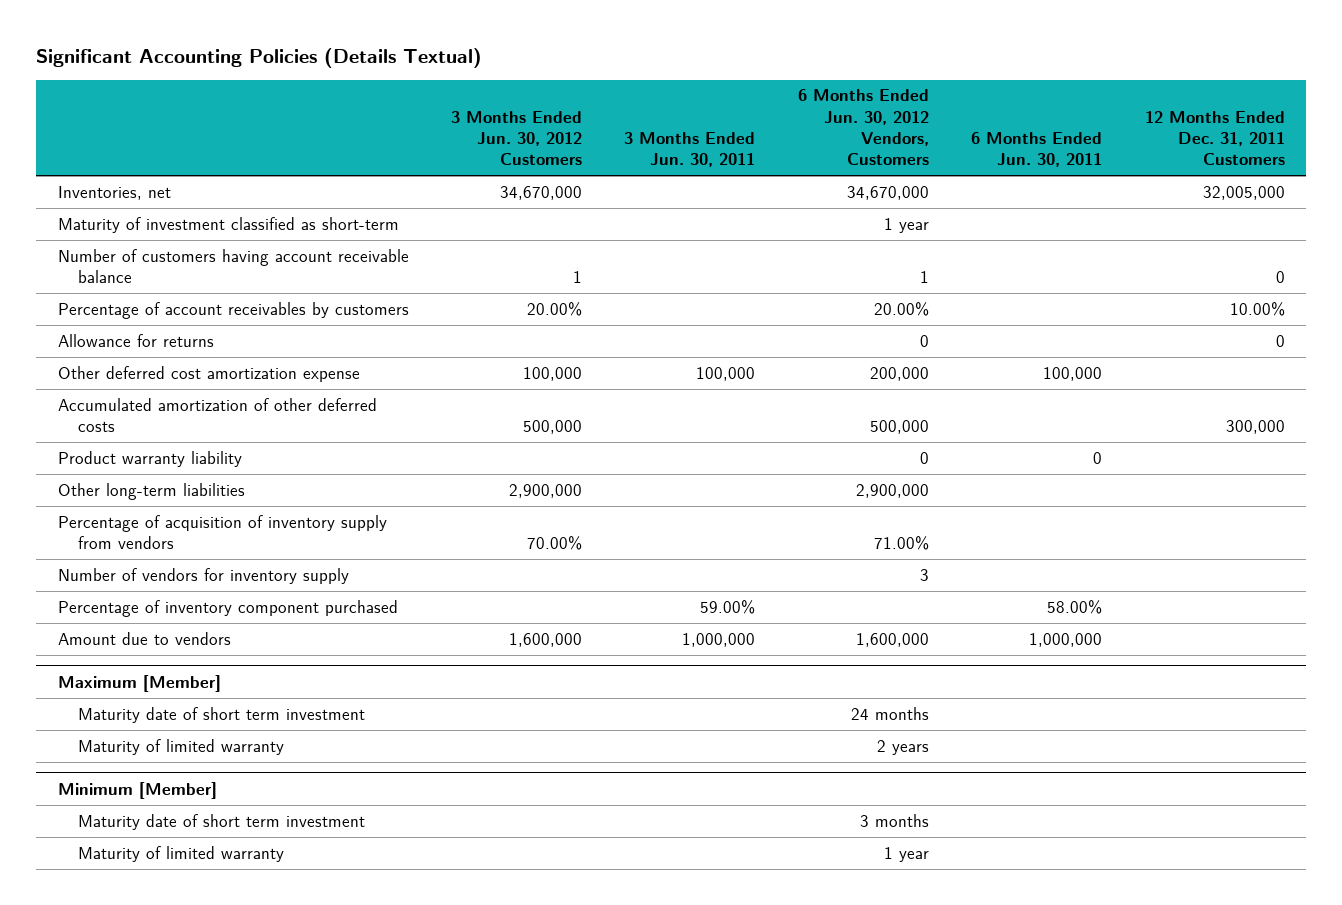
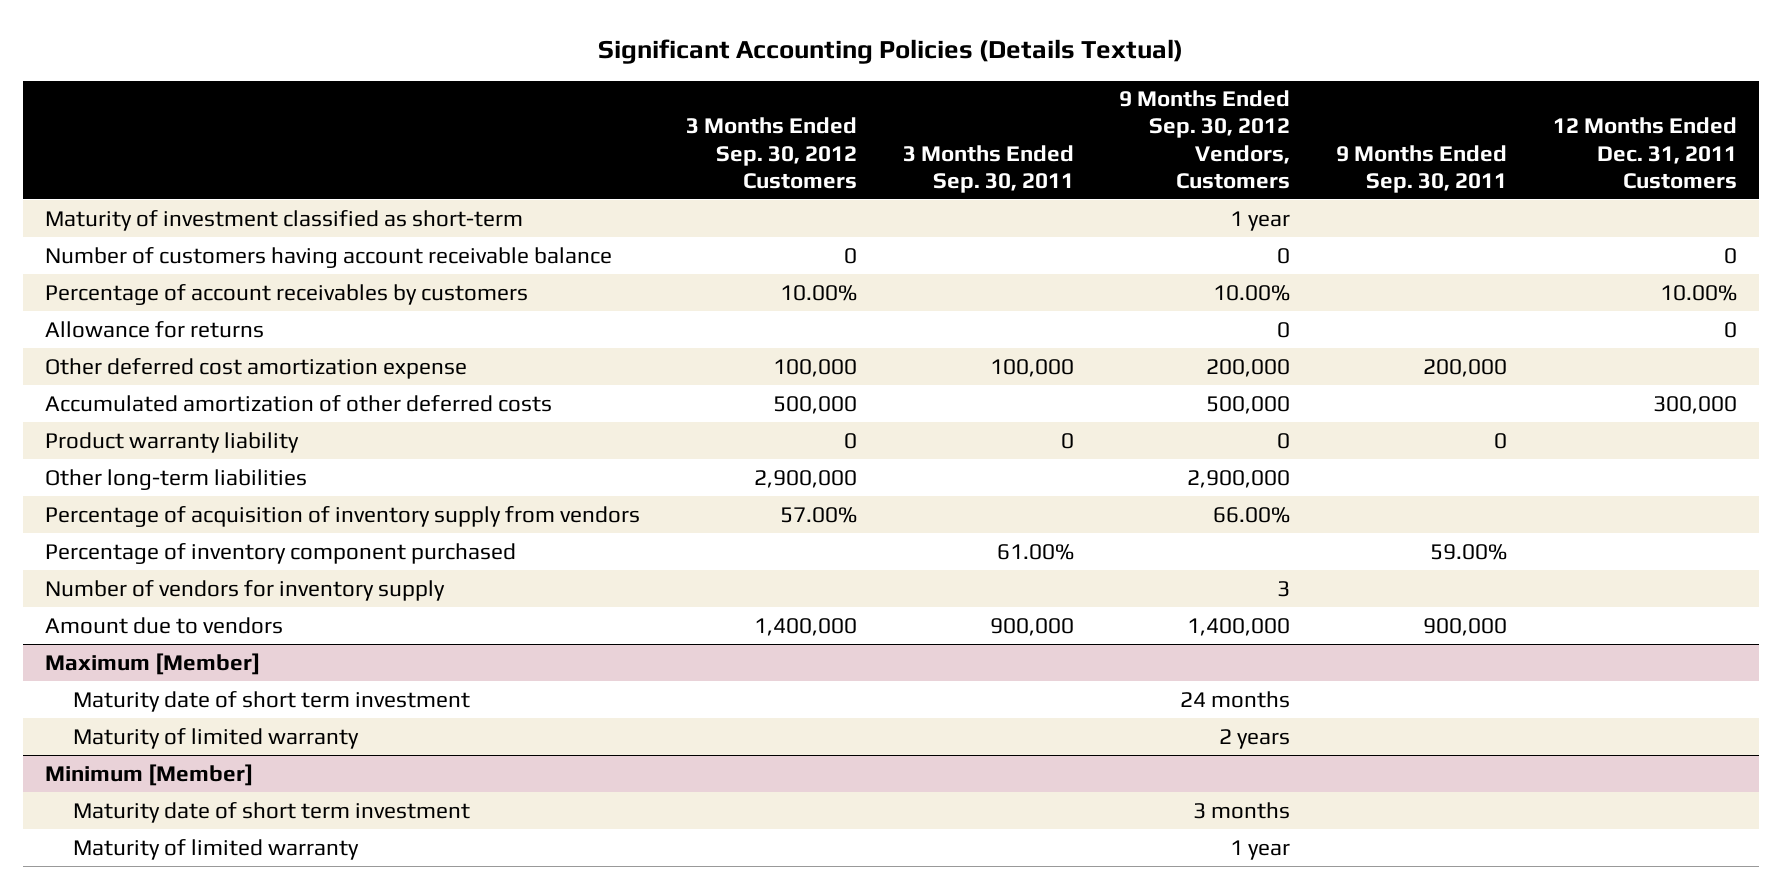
- | 3 Months Ended Jun. 30, 2012 Customers | 3 Months Ended Jun. 30, 2011 | 6 Months Ended Jun. 30, 2012 Vendors, Customers | 6 Months Ended Jun. 30, 2011 | 12 Months Ended Dec. 31, 2011 Customers
+ | 3 Months Ended Sep. 30, 2012 Customers | 3 Months Ended Sep. 30, 2011 | 9 Months Ended Sep. 30, 2012 Vendors, Customers | 9 Months Ended Sep. 30, 2011 | 12 Months Ended Dec. 31, 2011 Customers
- Inventories, net | 34,670,000 | | 34,670,000 | | 32,005,000
moved down: Number of vendors for inventory supply | | | 3 | |

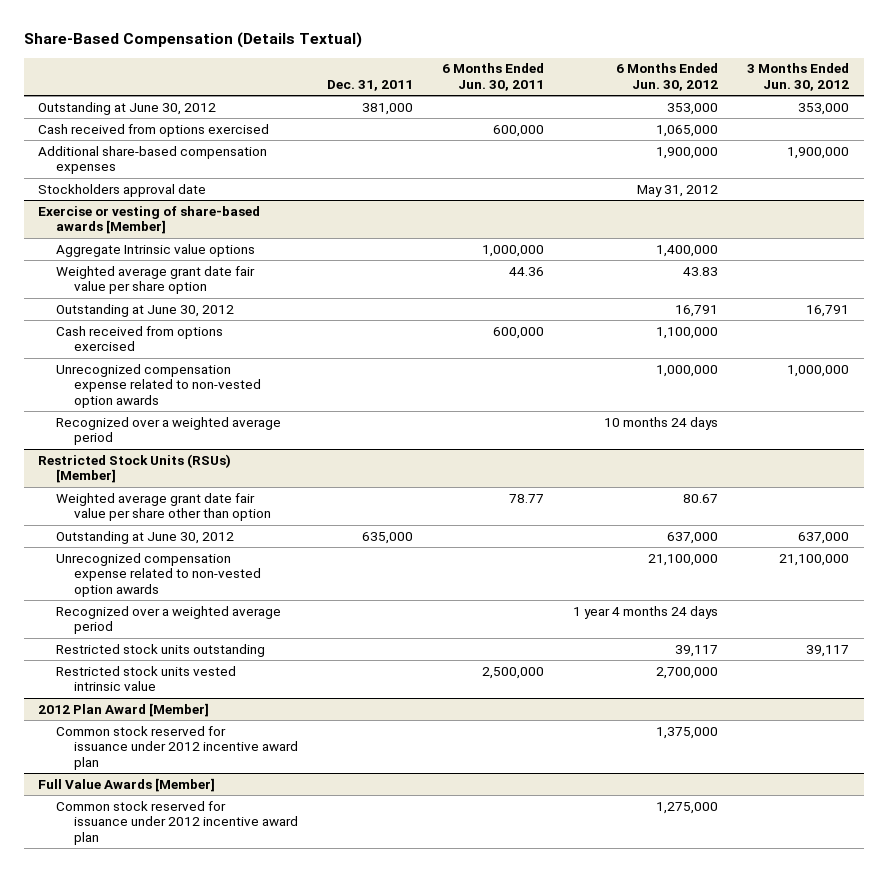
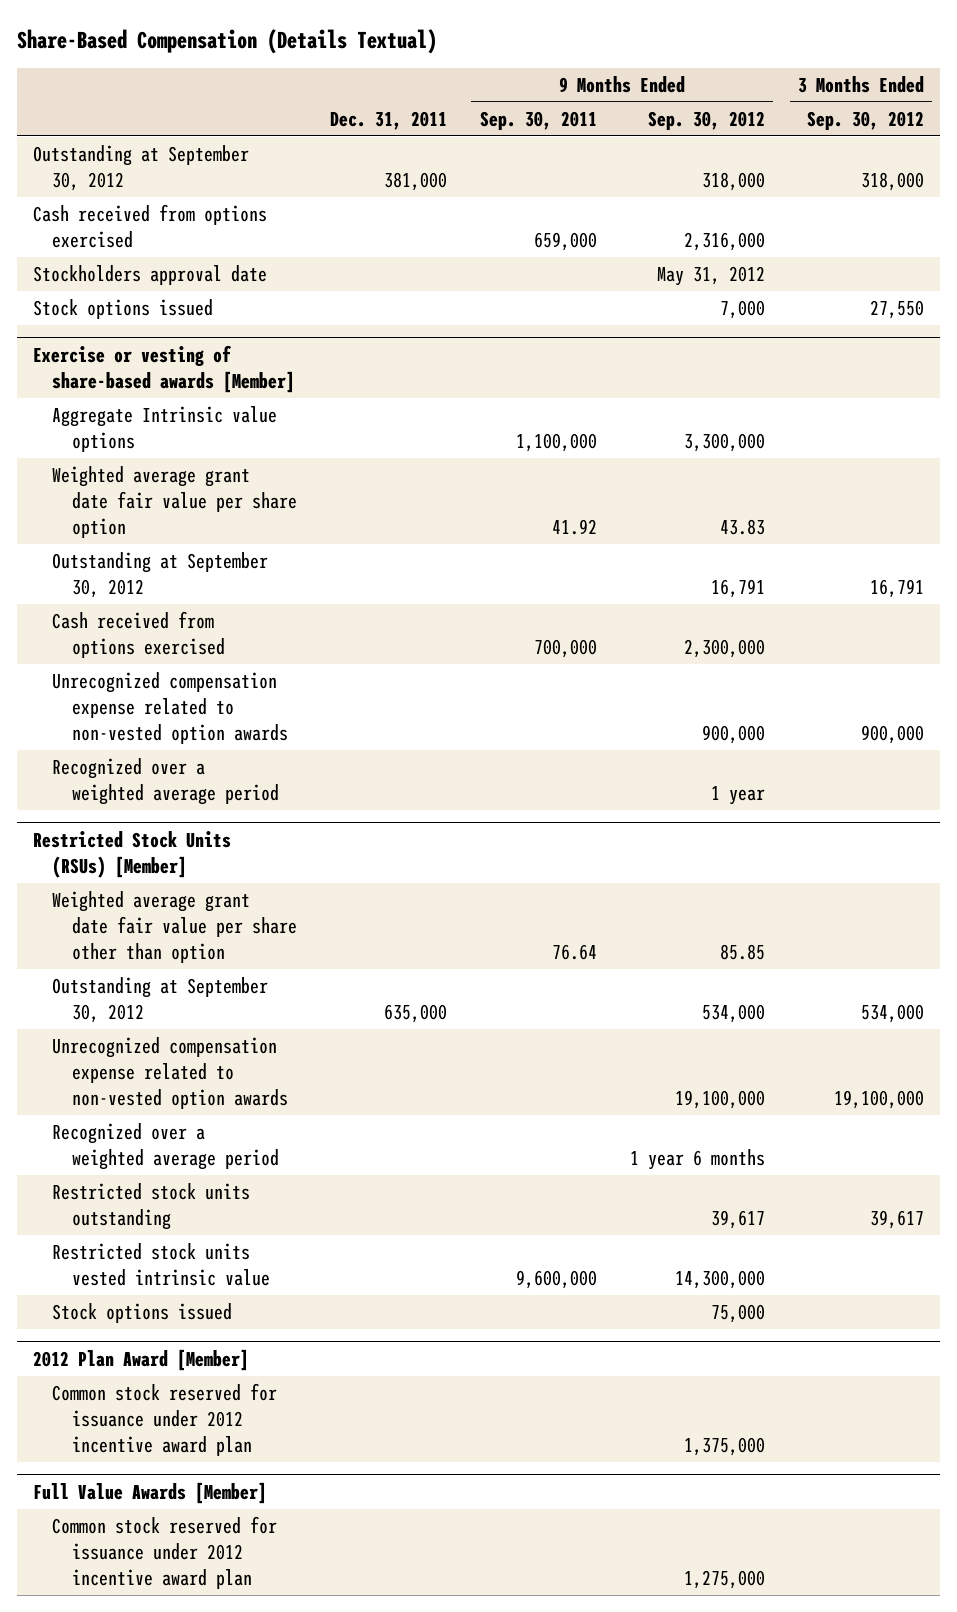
- | Dec. 31, 2011 | 6 Months Ended Jun. 30, 2011 | 6 Months Ended Jun. 30, 2012 | 3 Months Ended Jun. 30, 2012
+ | Dec. 31, 2011 | 9 Months Ended Sep. 30, 2011 | 9 Months Ended Sep. 30, 2012 | 3 Months Ended Sep. 30, 2012
- Outstanding at June 30, 2012 | 381,000 | | 353,000 | 353,000
+ Outstanding at September 30, 2012 | 381,000 | | 318,000 | 318,000
- Additional share-based compensation expenses | | | 1,900,000 | 1,900,000
+ Stock options issued | | | 7,000 | 27,550
@ Exercise or vesting of share-based awards [Member]
- Outstanding at June 30, 2012 | | | 16,791 | 16,791
+ Outstanding at September 30, 2012 | | | 16,791 | 16,791
@ Restricted Stock Units (RSUs) [Member]
- Outstanding at June 30, 2012 | 635,000 | | 637,000 | 637,000
+ Outstanding at September 30, 2012 | 635,000 | | 534,000 | 534,000
+ Stock options issued | | | 75,000 |

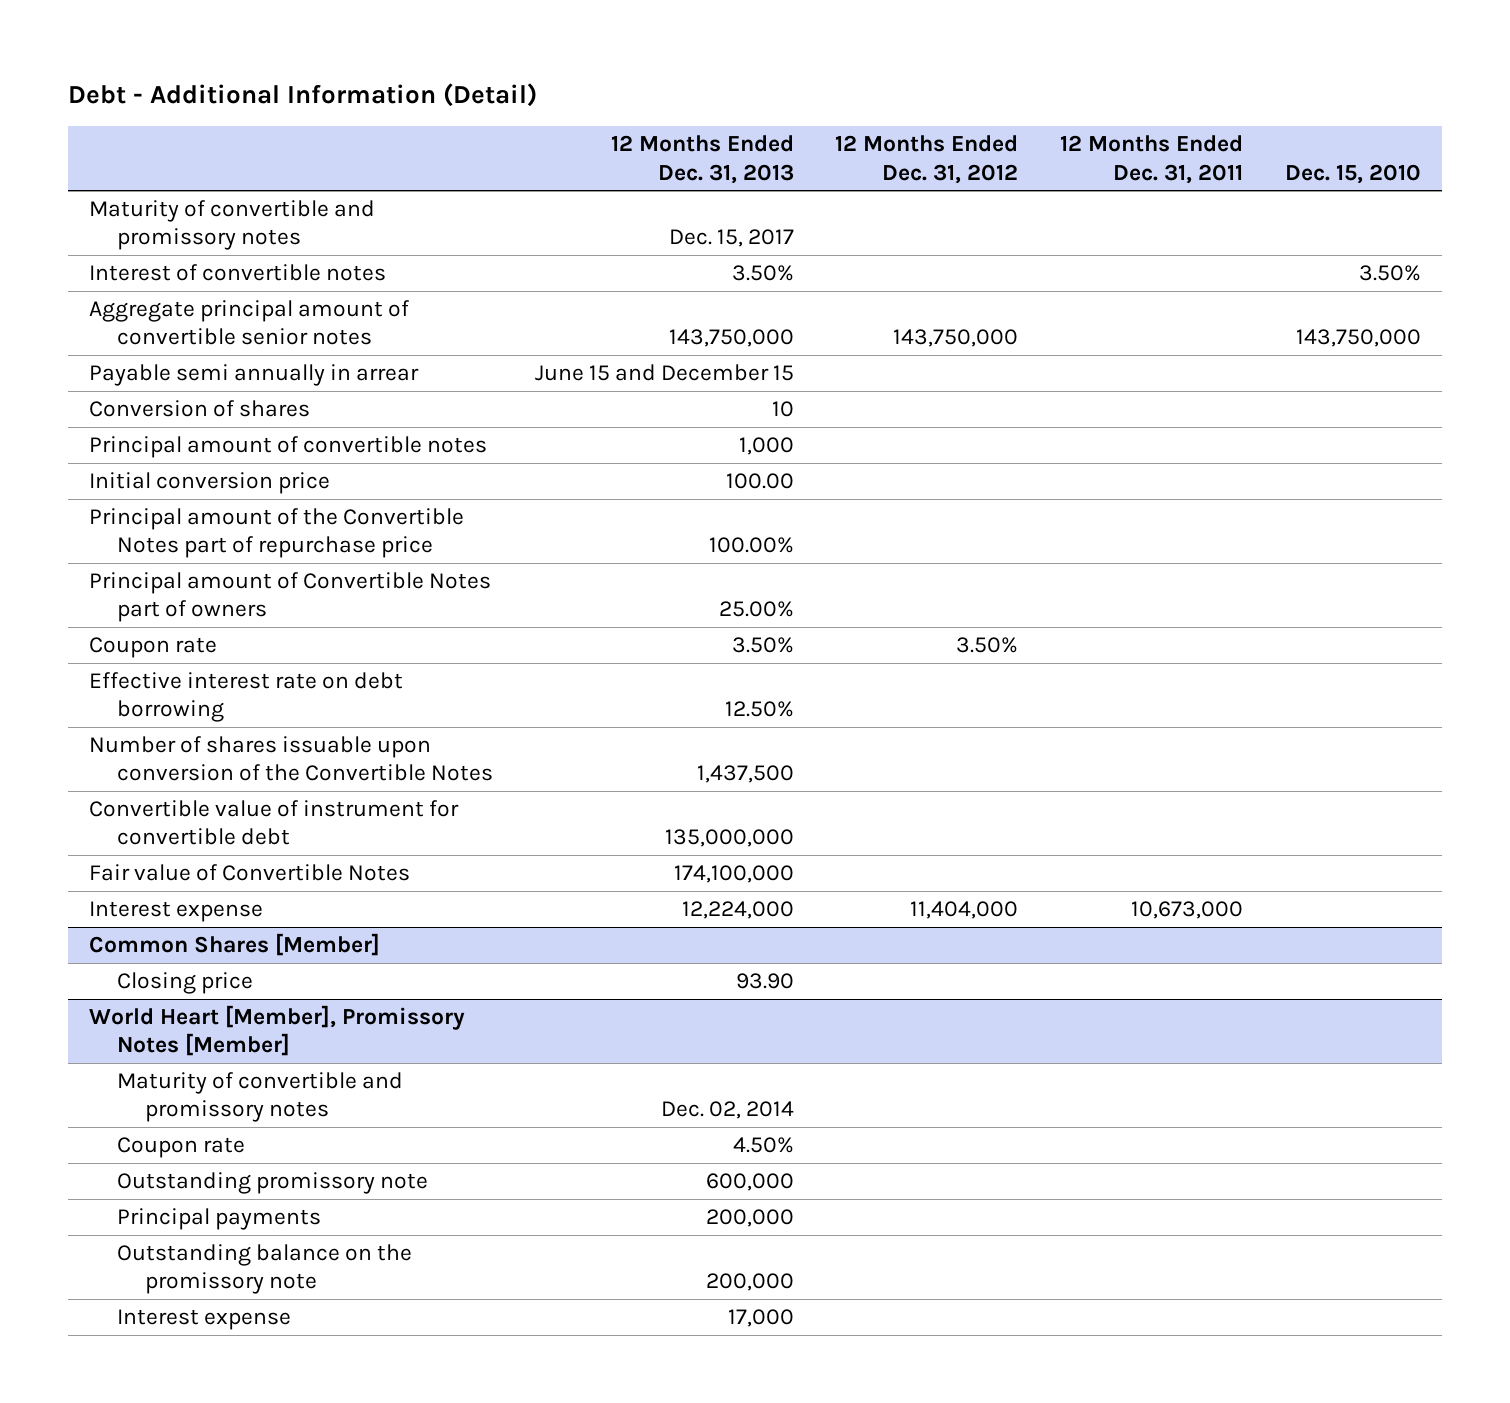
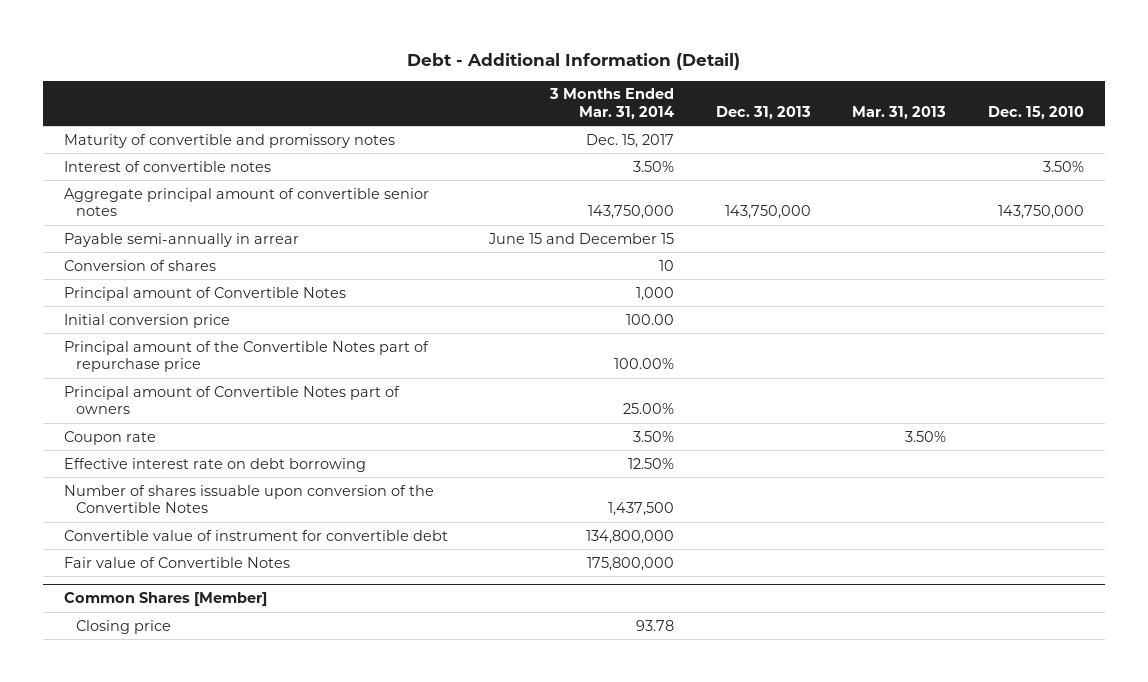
- | 12 Months Ended Dec. 31, 2013 | 12 Months Ended Dec. 31, 2012 | 12 Months Ended Dec. 31, 2011 | Dec. 15, 2010
+ | 3 Months Ended Mar. 31, 2014 | Dec. 31, 2013 | Mar. 31, 2013 | Dec. 15, 2010
- Payable semi annually in arrear | June 15 and December 15 | | |
+ Payable semi-annually in arrear | June 15 and December 15 | | |
- Principal amount of convertible notes | 1,000 | | |
+ Principal amount of Convertible Notes | 1,000 | | |
- Interest expense | 12,224,000 | 11,404,000 | 10,673,000 |
- World Heart [Member], Promissory Notes [Member]
- Maturity of convertible and promissory notes | Dec. 02, 2014 | | |
- Coupon rate | 4.50% | | |
- Outstanding promissory note | 600,000 | | |
- Principal payments | 200,000 | | |
- Outstanding balance on the promissory note | 200,000 | | |
- Interest expense | 17,000 | | |

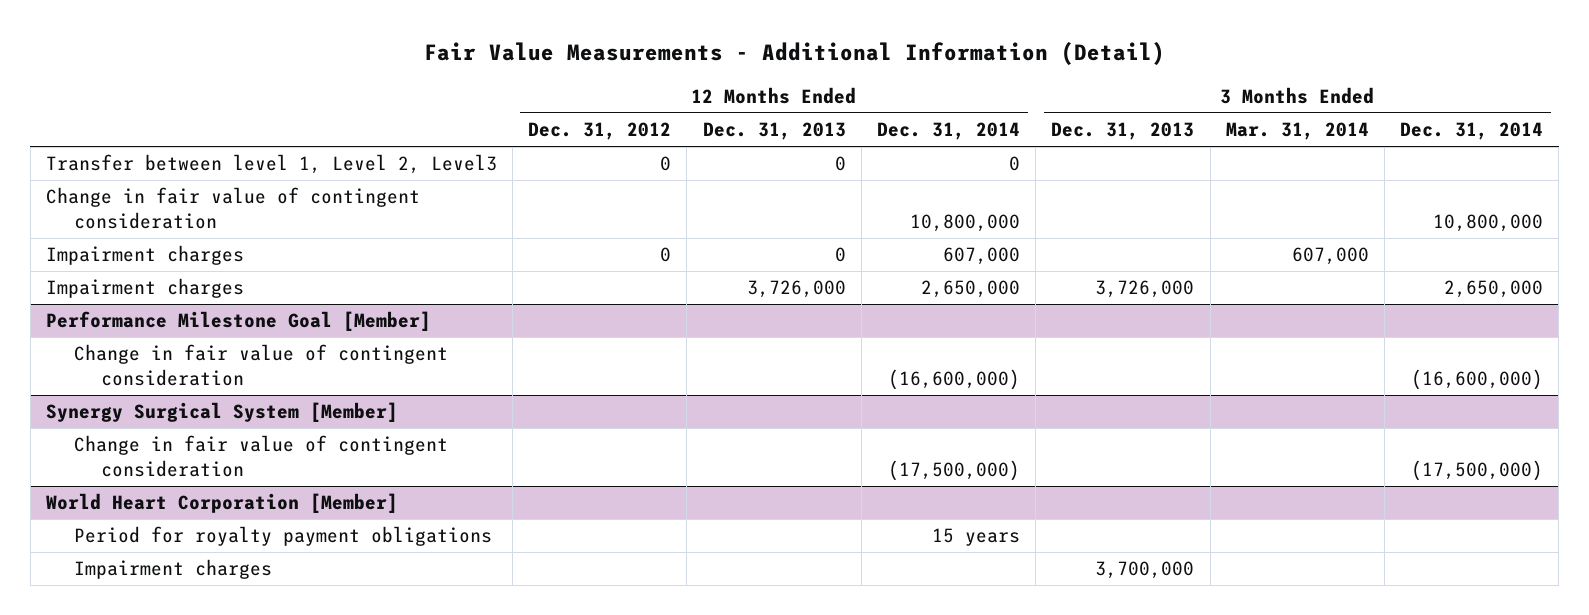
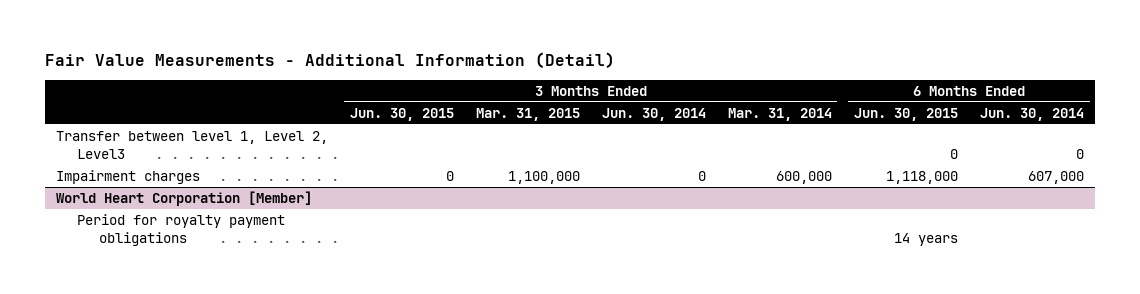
- | 12 Months Ended Dec. 31, 2012 | 12 Months Ended Dec. 31, 2013 | 12 Months Ended Dec. 31, 2014 | 3 Months Ended Dec. 31, 2013 | 3 Months Ended Mar. 31, 2014 | 3 Months Ended Dec. 31, 2014
+ | 3 Months Ended Jun. 30, 2015 | 3 Months Ended Mar. 31, 2015 | 3 Months Ended Jun. 30, 2014 | 3 Months Ended Mar. 31, 2014 | 6 Months Ended Jun. 30, 2015 | 6 Months Ended Jun. 30, 2014
- Change in fair value of contingent consideration | | | 10,800,000 | | | 10,800,000
- Impairment charges | 0 | 0 | 607,000 | | 607,000 |
- Impairment charges | | 3,726,000 | 2,650,000 | 3,726,000 | | 2,650,000
- Performance Milestone Goal [Member]
- Change in fair value of contingent consideration | | | (16,600,000) | | | (16,600,000)
- Synergy Surgical System [Member]
- Change in fair value of contingent consideration | | | (17,500,000) | | | (17,500,000)
+ Impairment charges | 0 | 1,100,000 | 0 | 600,000 | 1,118,000 | 607,000
@ World Heart Corporation [Member]
- Impairment charges | | | | 3,700,000 | |

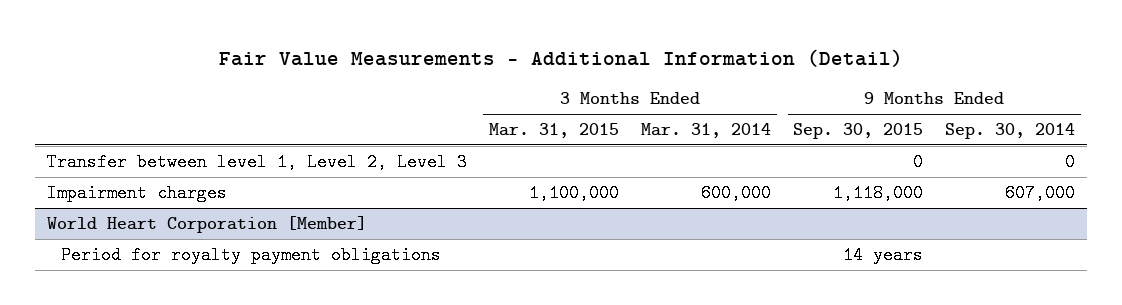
- | 3 Months Ended Jun. 30, 2015 | 3 Months Ended Mar. 31, 2015 | 3 Months Ended Jun. 30, 2014 | 3 Months Ended Mar. 31, 2014 | 6 Months Ended Jun. 30, 2015 | 6 Months Ended Jun. 30, 2014
+ | 3 Months Ended Mar. 31, 2015 | 3 Months Ended Mar. 31, 2014 | 9 Months Ended Sep. 30, 2015 | 9 Months Ended Sep. 30, 2014
- Transfer between level 1, Level 2, Level3 | | | | | 0 | 0
+ Transfer between level 1, Level 2, Level 3 | | | 0 | 0

